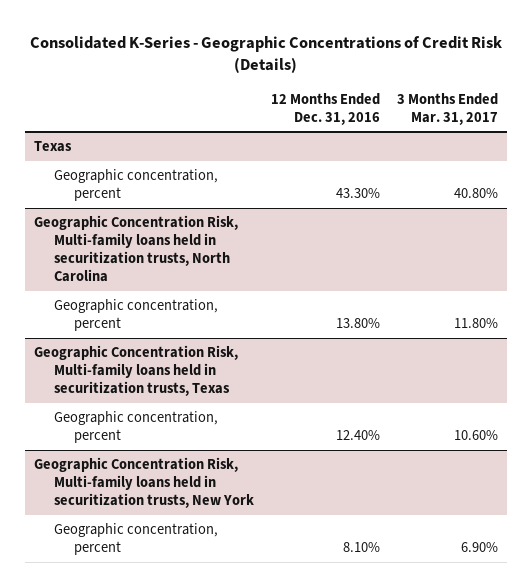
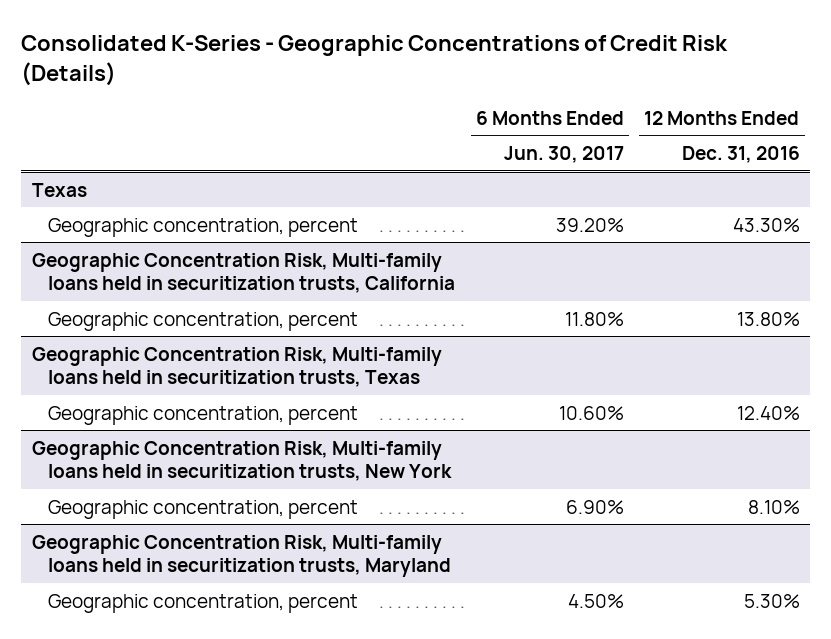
- | 12 Months Ended Dec. 31, 2016 | 3 Months Ended Mar. 31, 2017
+ | 6 Months Ended Jun. 30, 2017 | 12 Months Ended Dec. 31, 2016
- Geographic Concentration Risk, Multi-family loans held in securitization trusts, North Carolina
+ Geographic Concentration Risk, Multi-family loans held in securitization trusts, California
+ Geographic Concentration Risk, Multi-family loans held in securitization trusts, Maryland
+ Geographic concentration, percent | 4.50% | 5.30%

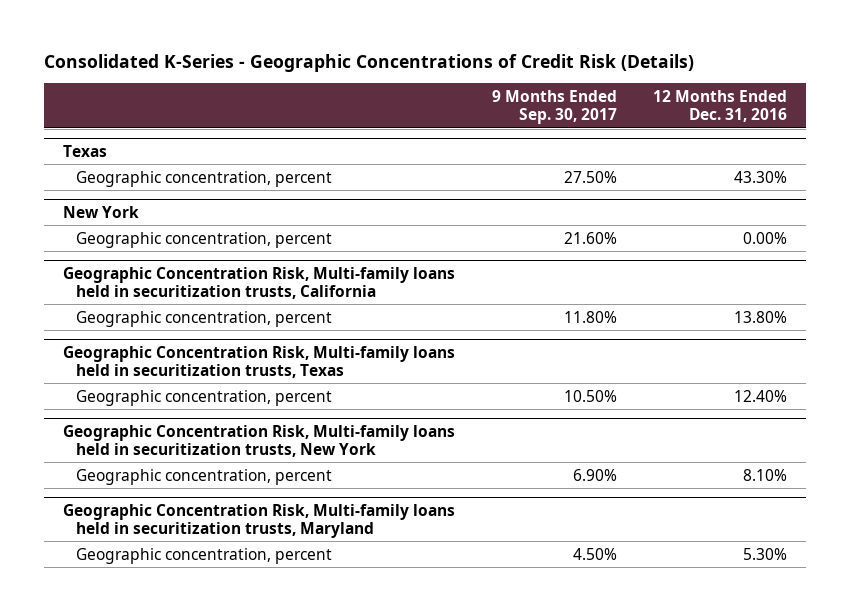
- | 6 Months Ended Jun. 30, 2017 | 12 Months Ended Dec. 31, 2016
+ | 9 Months Ended Sep. 30, 2017 | 12 Months Ended Dec. 31, 2016
+ New York
+ Geographic concentration, percent | 21.60% | 0.00%

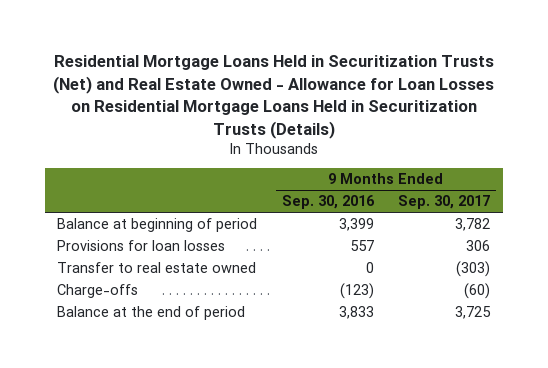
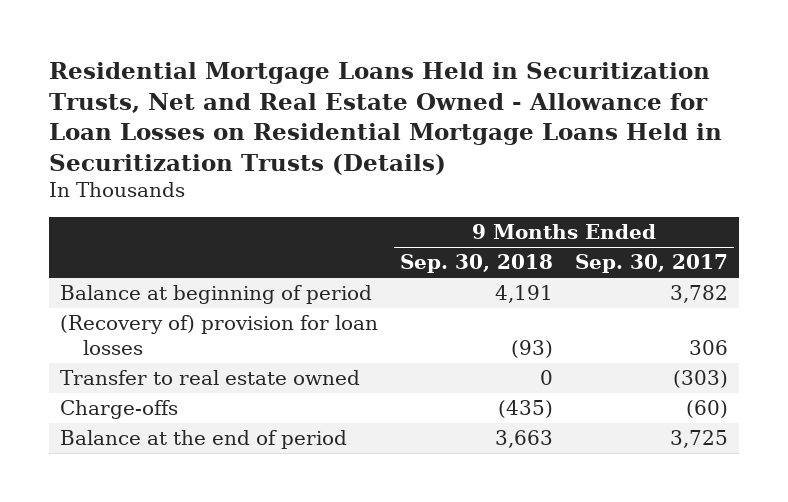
- Residential Mortgage Loans Held in Securitization Trusts (Net) and Real Estate Owned - Allowance for Loan Losses on Residential Mortgage Loans Held in Securitization Trusts (Details)
+ Residential Mortgage Loans Held in Securitization Trusts, Net and Real Estate Owned - Allowance for Loan Losses on Residential Mortgage Loans Held in Securitization Trusts (Details)
- | 9 Months Ended Sep. 30, 2016 | 9 Months Ended Sep. 30, 2017
+ | 9 Months Ended Sep. 30, 2018 | 9 Months Ended Sep. 30, 2017
- Provisions for loan losses | 557 | 306
+ (Recovery of) provision for loan losses | (93) | 306

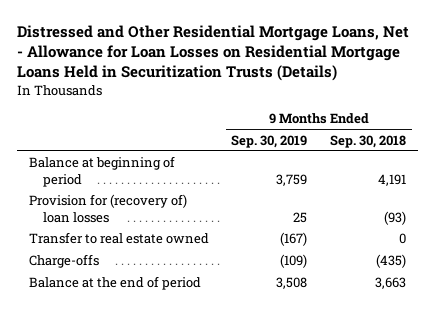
- Residential Mortgage Loans Held in Securitization Trusts, Net and Real Estate Owned - Allowance for Loan Losses on Residential Mortgage Loans Held in Securitization Trusts (Details)
+ Distressed and Other Residential Mortgage Loans, Net - Allowance for Loan Losses on Residential Mortgage Loans Held in Securitization Trusts (Details)
- | 9 Months Ended Sep. 30, 2018 | 9 Months Ended Sep. 30, 2017
+ | 9 Months Ended Sep. 30, 2019 | 9 Months Ended Sep. 30, 2018
- (Recovery of) provision for loan losses | (93) | 306
+ Provision for (recovery of) loan losses | 25 | (93)

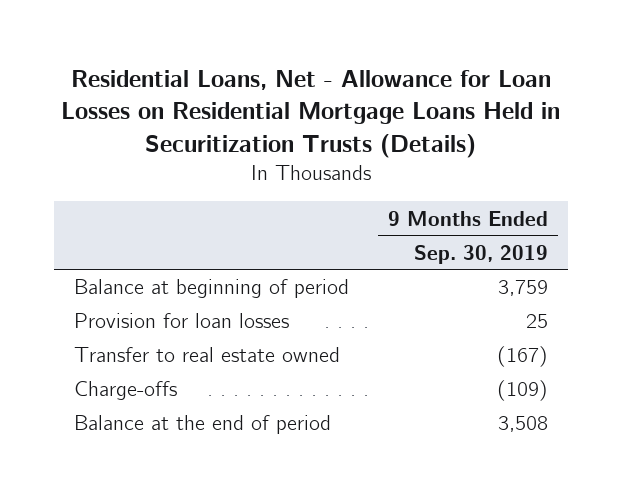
- Distressed and Other Residential Mortgage Loans, Net - Allowance for Loan Losses on Residential Mortgage Loans Held in Securitization Trusts (Details)
+ Residential Loans, Net - Allowance for Loan Losses on Residential Mortgage Loans Held in Securitization Trusts (Details)
- | 9 Months Ended Sep. 30, 2019 | 9 Months Ended Sep. 30, 2018
+ | 9 Months Ended Sep. 30, 2019
- Provision for (recovery of) loan losses | 25 | (93)
+ Provision for loan losses | 25

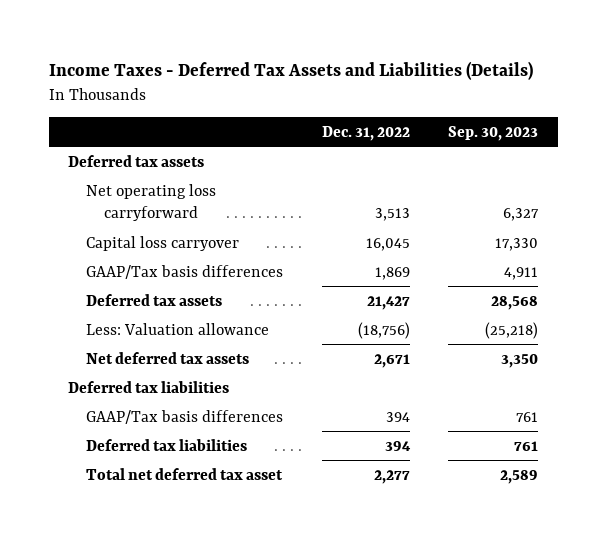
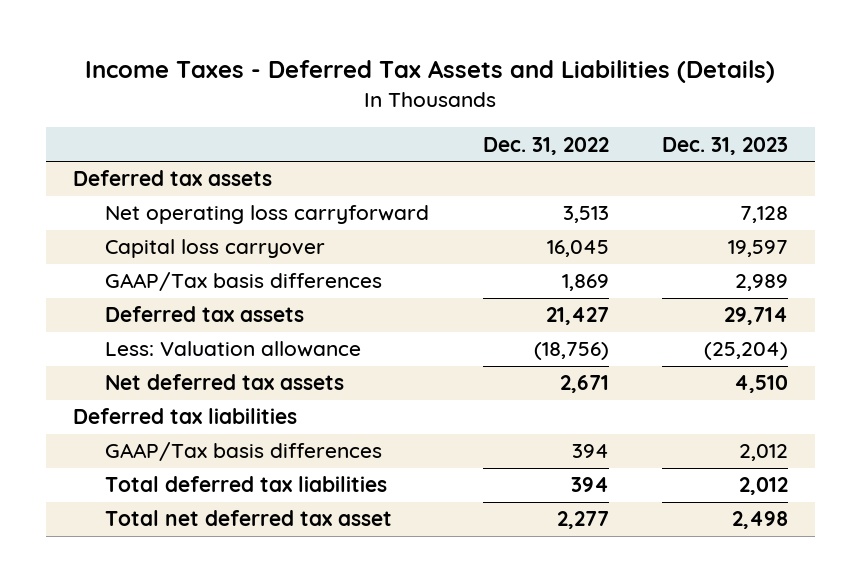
- | Dec. 31, 2022 | Sep. 30, 2023
+ | Dec. 31, 2022 | Dec. 31, 2023
- Deferred tax liabilities | 394 | 761
+ Total deferred tax liabilities | 394 | 2,012

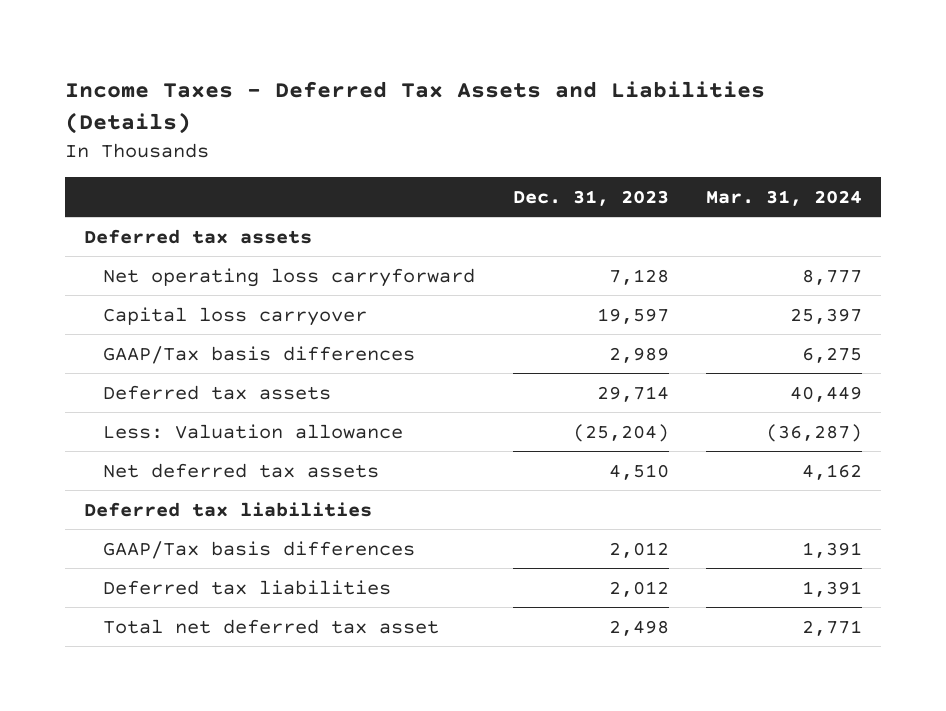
- | Dec. 31, 2022 | Dec. 31, 2023
+ | Dec. 31, 2023 | Mar. 31, 2024
- Total deferred tax liabilities | 394 | 2,012
+ Deferred tax liabilities | 2,012 | 1,391

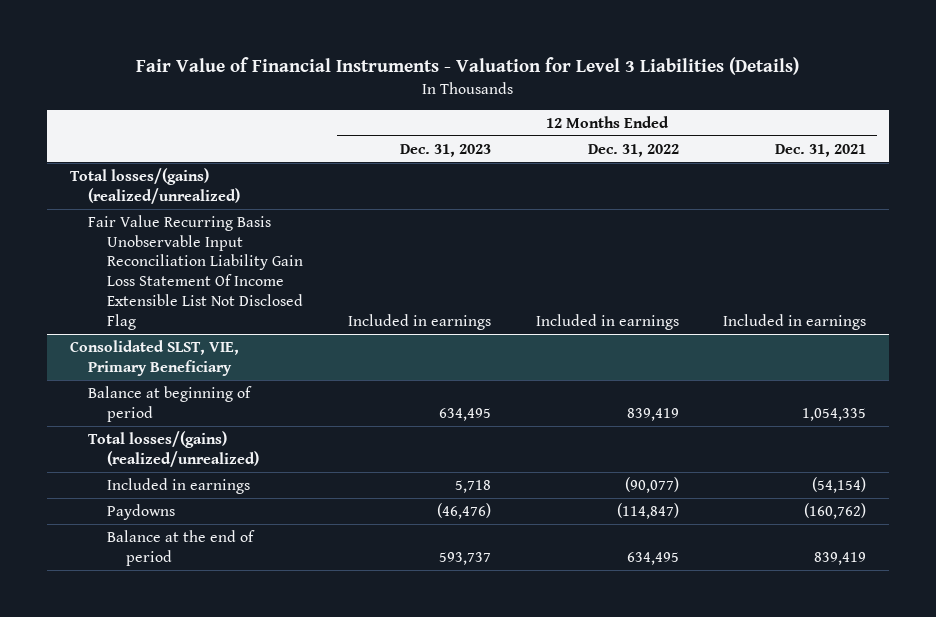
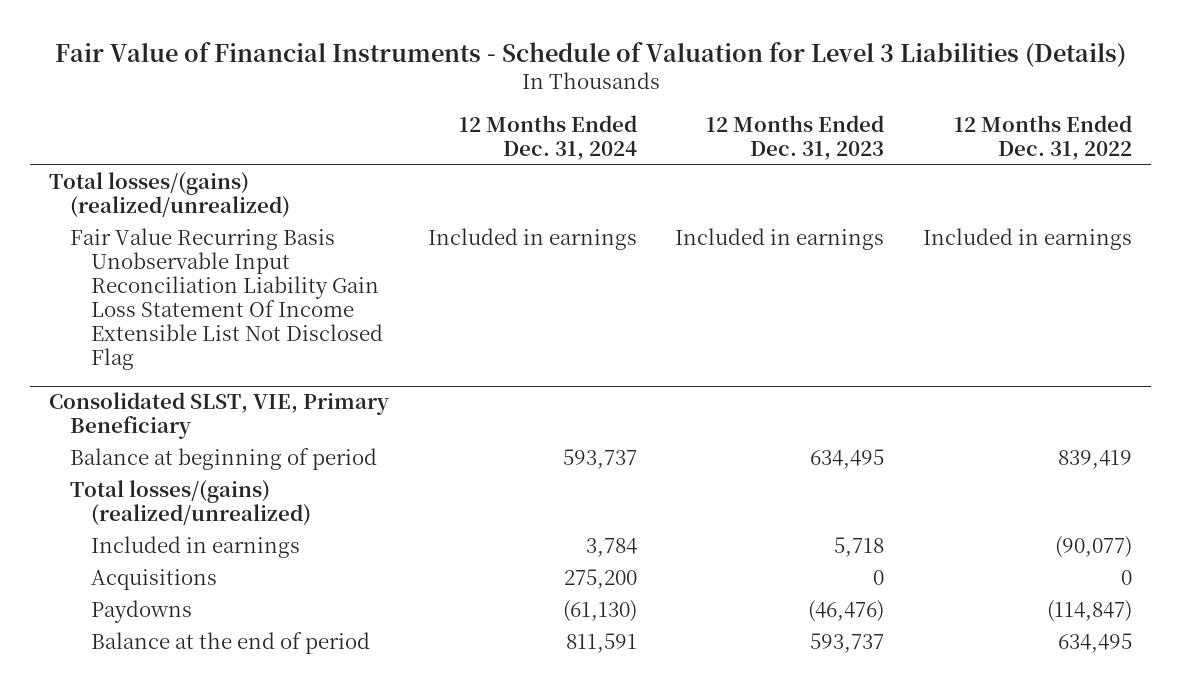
- Fair Value of Financial Instruments - Valuation for Level 3 Liabilities (Details)
+ Fair Value of Financial Instruments - Schedule of Valuation for Level 3 Liabilities (Details)
- | 12 Months Ended Dec. 31, 2023 | 12 Months Ended Dec. 31, 2022 | 12 Months Ended Dec. 31, 2021
+ | 12 Months Ended Dec. 31, 2024 | 12 Months Ended Dec. 31, 2023 | 12 Months Ended Dec. 31, 2022
@ Consolidated SLST, VIE, Primary Beneficiary
+ Acquisitions | 275,200 | 0 | 0

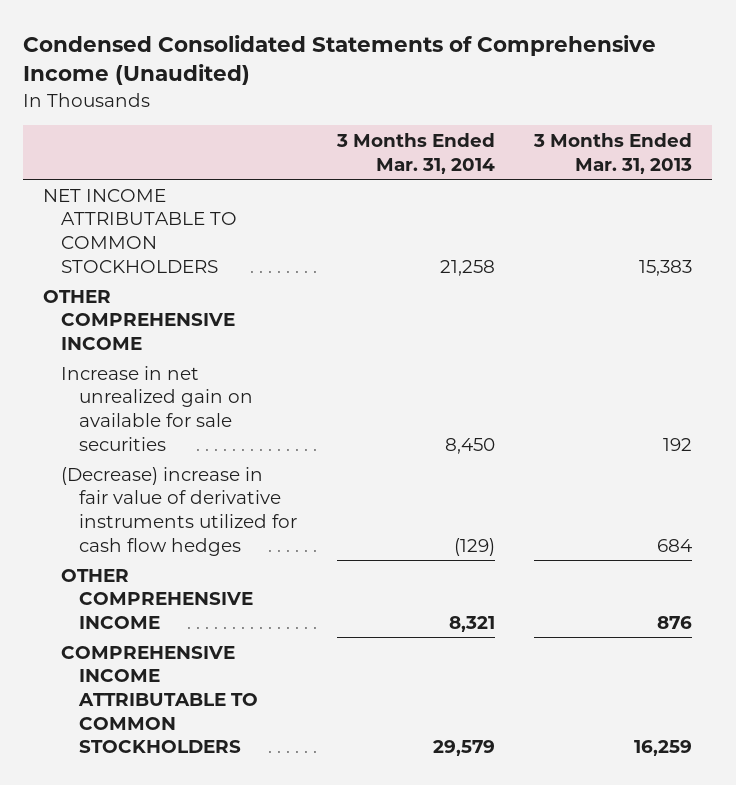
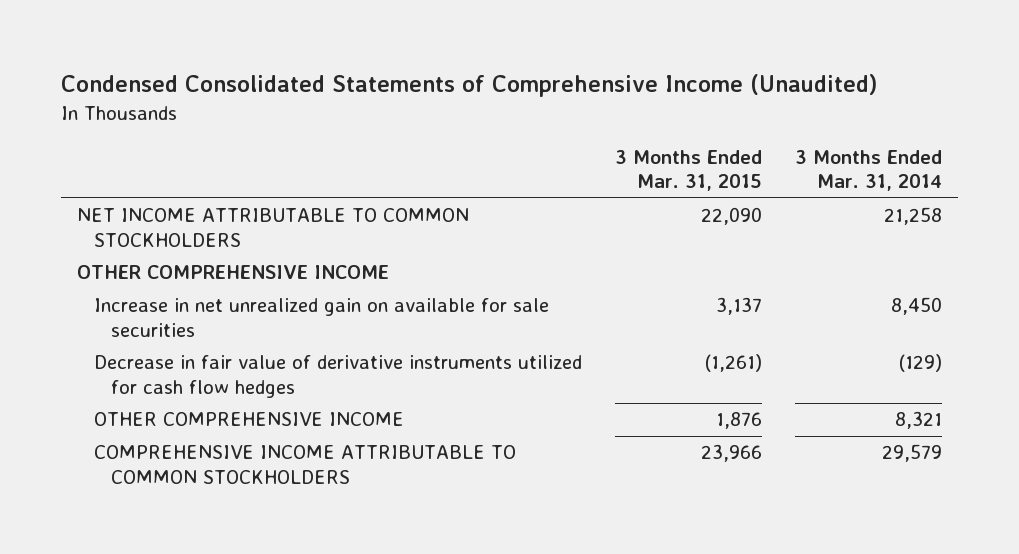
- | 3 Months Ended Mar. 31, 2014 | 3 Months Ended Mar. 31, 2013
+ | 3 Months Ended Mar. 31, 2015 | 3 Months Ended Mar. 31, 2014
- (Decrease) increase in fair value of derivative instruments utilized for cash flow hedges | (129) | 684
+ Decrease in fair value of derivative instruments utilized for cash flow hedges | (1,261) | (129)

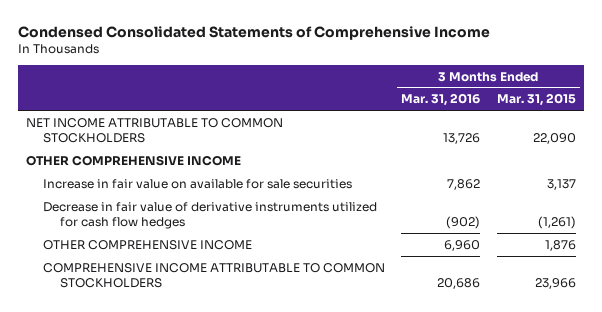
- Condensed Consolidated Statements of Comprehensive Income (Unaudited)
+ Condensed Consolidated Statements of Comprehensive Income
- | 3 Months Ended Mar. 31, 2015 | 3 Months Ended Mar. 31, 2014
+ | 3 Months Ended Mar. 31, 2016 | 3 Months Ended Mar. 31, 2015
- Increase in net unrealized gain on available for sale securities | 3,137 | 8,450
+ Increase in fair value on available for sale securities | 7,862 | 3,137

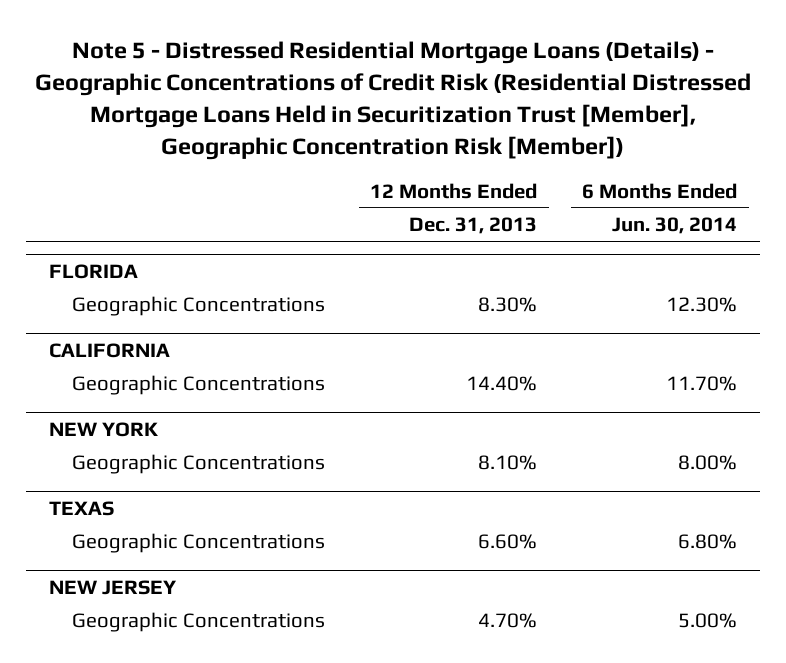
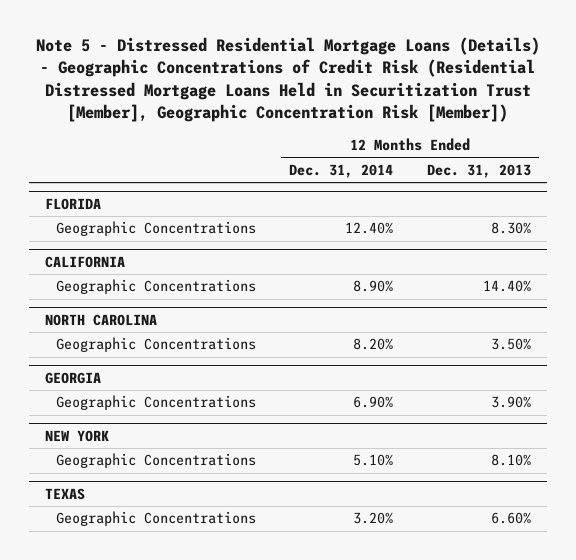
- | 12 Months Ended Dec. 31, 2013 | 6 Months Ended Jun. 30, 2014
+ | 12 Months Ended Dec. 31, 2014 | 12 Months Ended Dec. 31, 2013
+ NORTH CAROLINA
+ Geographic Concentrations | 8.20% | 3.50%
+ GEORGIA
+ Geographic Concentrations | 6.90% | 3.90%
- NEW JERSEY
- Geographic Concentrations | 4.70% | 5.00%

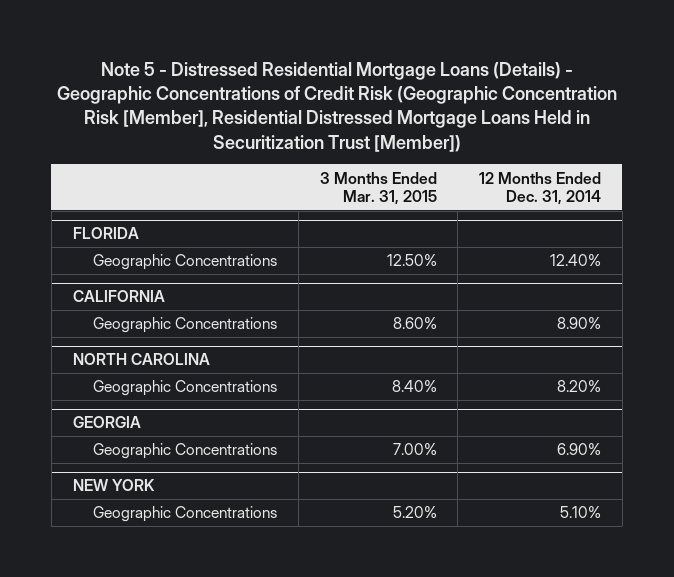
- Note 5 - Distressed Residential Mortgage Loans (Details) - Geographic Concentrations of Credit Risk (Residential Distressed Mortgage Loans Held in Securitization Trust [Member], Geographic Concentration Risk [Member])
+ Note 5 - Distressed Residential Mortgage Loans (Details) - Geographic Concentrations of Credit Risk (Geographic Concentration Risk [Member], Residential Distressed Mortgage Loans Held in Securitization Trust [Member])
- | 12 Months Ended Dec. 31, 2014 | 12 Months Ended Dec. 31, 2013
+ | 3 Months Ended Mar. 31, 2015 | 12 Months Ended Dec. 31, 2014
- TEXAS
- Geographic Concentrations | 3.20% | 6.60%

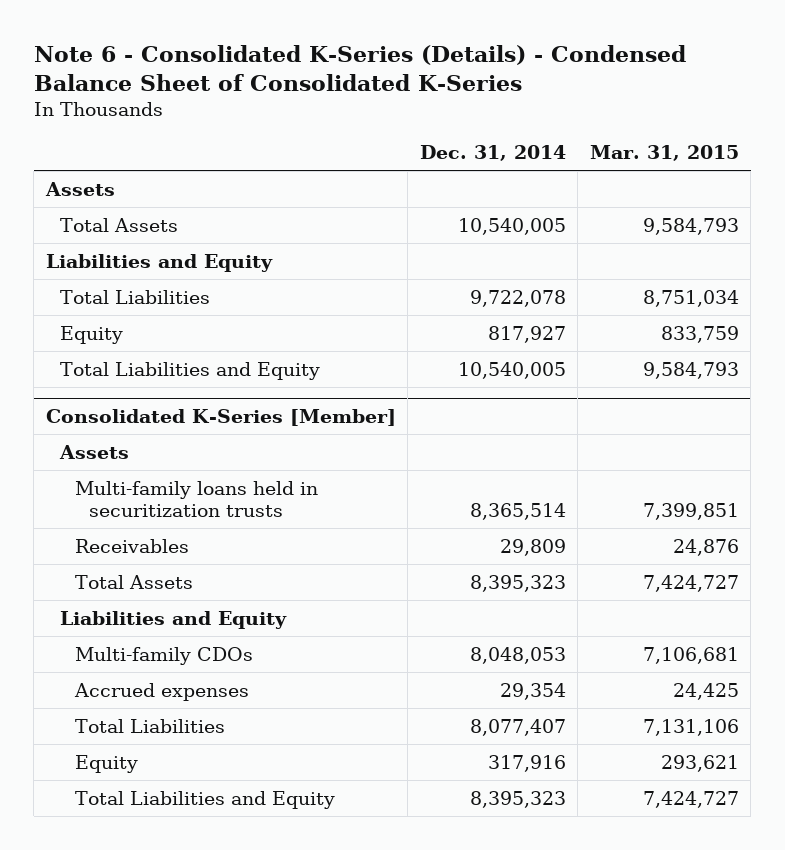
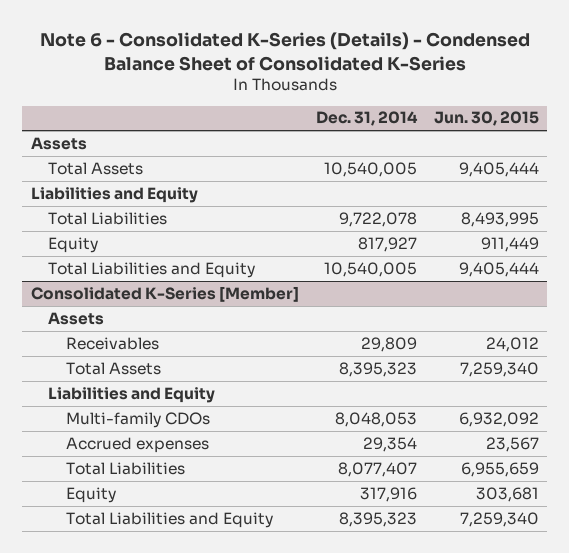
- | Dec. 31, 2014 | Mar. 31, 2015
+ | Dec. 31, 2014 | Jun. 30, 2015
@ Consolidated K-Series [Member]
- Multi-family loans held in securitization trusts | 8,365,514 | 7,399,851

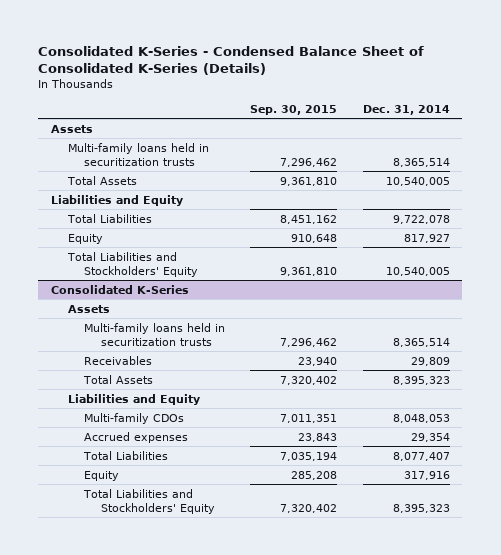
- Note 6 - Consolidated K-Series (Details) - Condensed Balance Sheet of Consolidated K-Series
+ Consolidated K-Series - Condensed Balance Sheet of Consolidated K-Series (Details)
- | Dec. 31, 2014 | Jun. 30, 2015
+ | Sep. 30, 2015 | Dec. 31, 2014
+ Multi-family loans held in securitization trusts | 7,296,462 | 8,365,514
- Total Liabilities and Equity | 10,540,005 | 9,405,444
- Consolidated K-Series [Member]
+ Total Liabilities and Stockholders' Equity | 9,361,810 | 10,540,005
+ Consolidated K-Series
+ Multi-family loans held in securitization trusts | 7,296,462 | 8,365,514
- Total Liabilities and Equity | 8,395,323 | 7,259,340
+ Total Liabilities and Stockholders' Equity | 7,320,402 | 8,395,323

